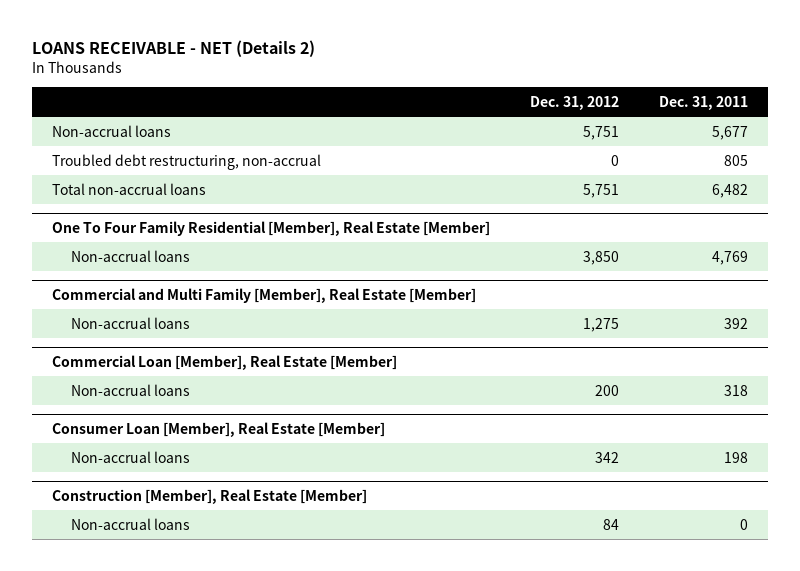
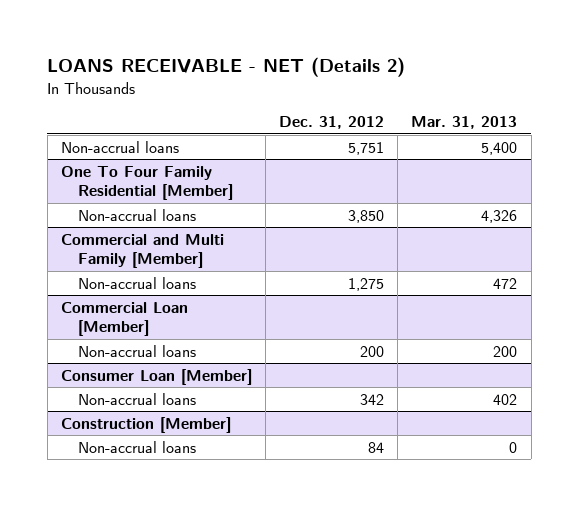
- | Dec. 31, 2012 | Dec. 31, 2011
+ | Dec. 31, 2012 | Mar. 31, 2013
- Troubled debt restructuring, non-accrual | 0 | 805
- Total non-accrual loans | 5,751 | 6,482
- One To Four Family Residential [Member], Real Estate [Member]
+ One To Four Family Residential [Member]
- Commercial and Multi Family [Member], Real Estate [Member]
+ Commercial and Multi Family [Member]
- Commercial Loan [Member], Real Estate [Member]
+ Commercial Loan [Member]
- Consumer Loan [Member], Real Estate [Member]
+ Consumer Loan [Member]
- Construction [Member], Real Estate [Member]
+ Construction [Member]

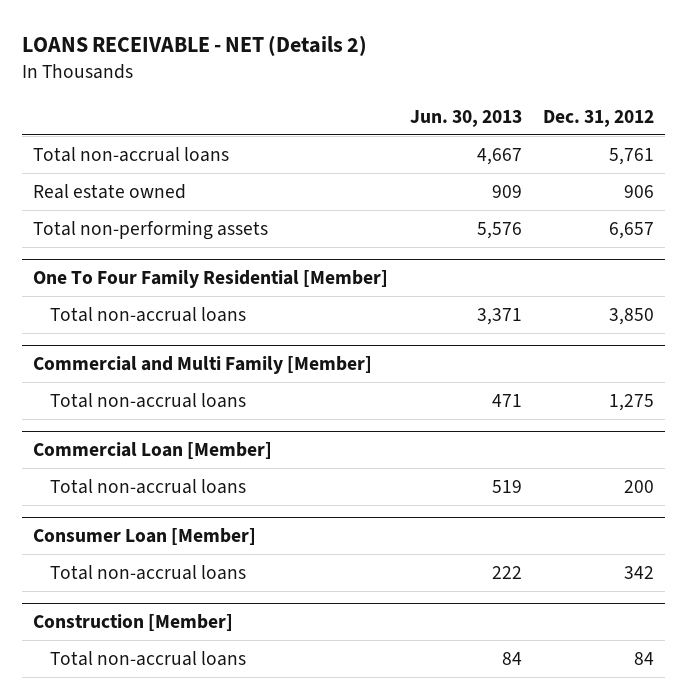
- | Dec. 31, 2012 | Mar. 31, 2013
+ | Jun. 30, 2013 | Dec. 31, 2012
- Non-accrual loans | 5,751 | 5,400
+ Total non-accrual loans | 4,667 | 5,761
+ Real estate owned | 909 | 906
+ Total non-performing assets | 5,576 | 6,657
@ One To Four Family Residential [Member]
- Non-accrual loans | 3,850 | 4,326
+ Total non-accrual loans | 3,371 | 3,850
@ Commercial and Multi Family [Member]
- Non-accrual loans | 1,275 | 472
+ Total non-accrual loans | 471 | 1,275
@ Commercial Loan [Member]
- Non-accrual loans | 200 | 200
+ Total non-accrual loans | 519 | 200
@ Consumer Loan [Member]
- Non-accrual loans | 342 | 402
+ Total non-accrual loans | 222 | 342
@ Construction [Member]
- Non-accrual loans | 84 | 0
+ Total non-accrual loans | 84 | 84

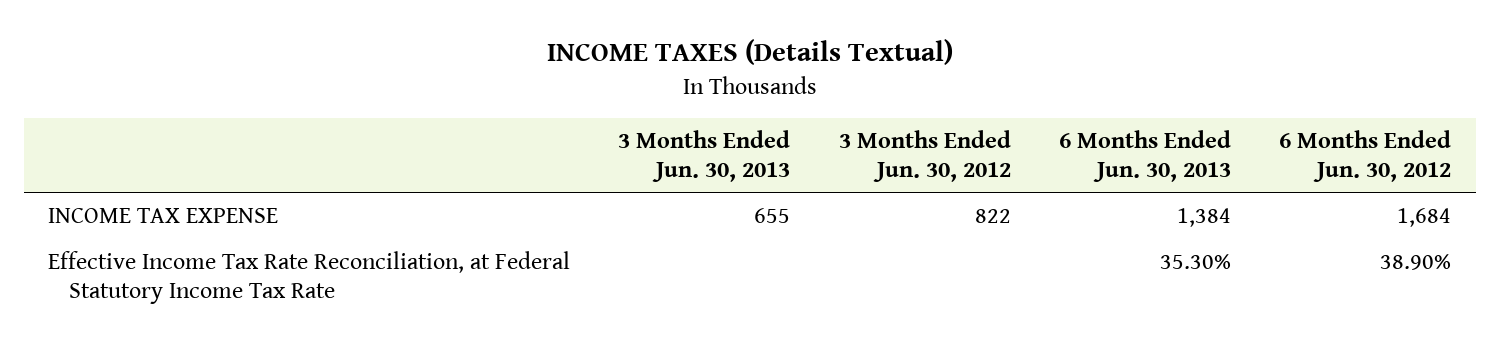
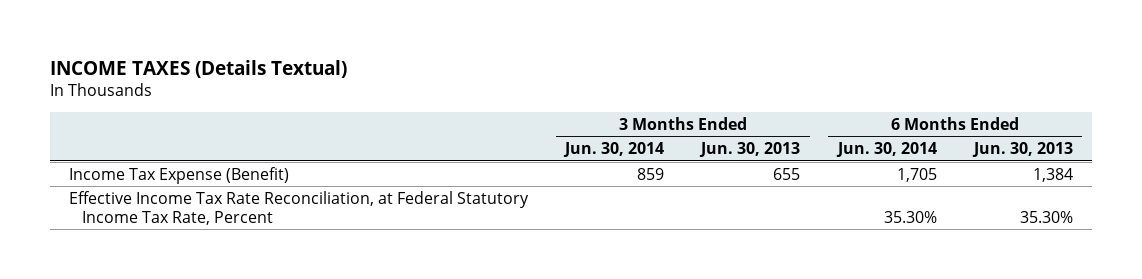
- | 3 Months Ended Jun. 30, 2013 | 3 Months Ended Jun. 30, 2012 | 6 Months Ended Jun. 30, 2013 | 6 Months Ended Jun. 30, 2012
+ | 3 Months Ended Jun. 30, 2014 | 3 Months Ended Jun. 30, 2013 | 6 Months Ended Jun. 30, 2014 | 6 Months Ended Jun. 30, 2013
- INCOME TAX EXPENSE | 655 | 822 | 1,384 | 1,684
- Effective Income Tax Rate Reconciliation, at Federal Statutory Income Tax Rate | | | 35.30% | 38.90%
+ Income Tax Expense (Benefit) | 859 | 655 | 1,705 | 1,384
+ Effective Income Tax Rate Reconciliation, at Federal Statutory Income Tax Rate, Percent | | | 35.30% | 35.30%

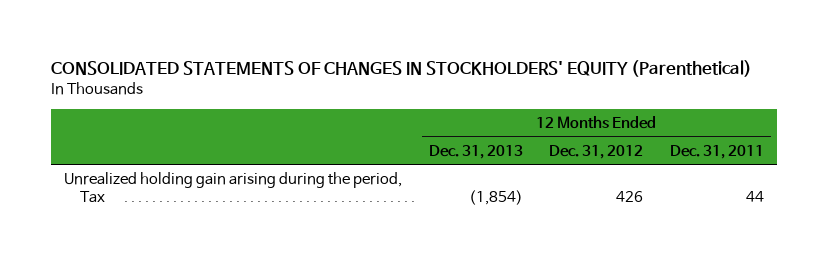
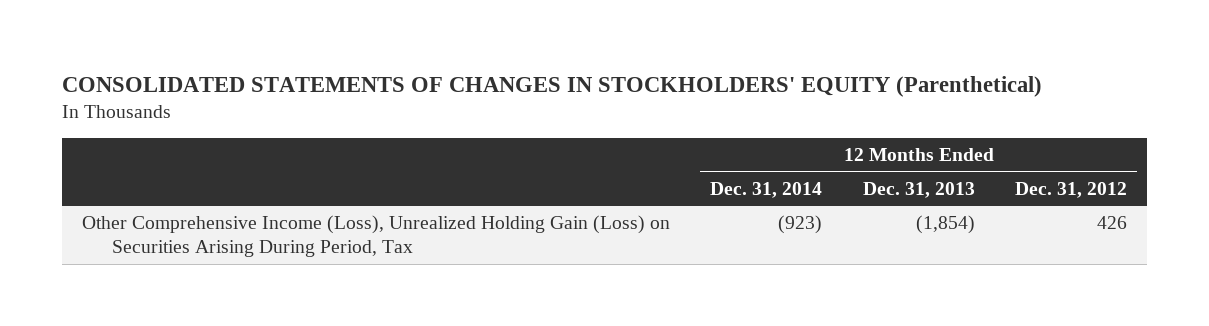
- | 12 Months Ended Dec. 31, 2013 | 12 Months Ended Dec. 31, 2012 | 12 Months Ended Dec. 31, 2011
+ | 12 Months Ended Dec. 31, 2014 | 12 Months Ended Dec. 31, 2013 | 12 Months Ended Dec. 31, 2012
- Unrealized holding gain arising during the period, Tax | (1,854) | 426 | 44
+ Other Comprehensive Income (Loss), Unrealized Holding Gain (Loss) on Securities Arising During Period, Tax | (923) | (1,854) | 426

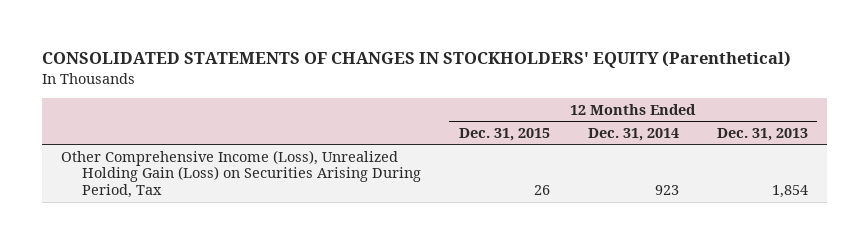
- | 12 Months Ended Dec. 31, 2014 | 12 Months Ended Dec. 31, 2013 | 12 Months Ended Dec. 31, 2012
+ | 12 Months Ended Dec. 31, 2015 | 12 Months Ended Dec. 31, 2014 | 12 Months Ended Dec. 31, 2013
- Other Comprehensive Income (Loss), Unrealized Holding Gain (Loss) on Securities Arising During Period, Tax | (923) | (1,854) | 426
+ Other Comprehensive Income (Loss), Unrealized Holding Gain (Loss) on Securities Arising During Period, Tax | 26 | 923 | 1,854

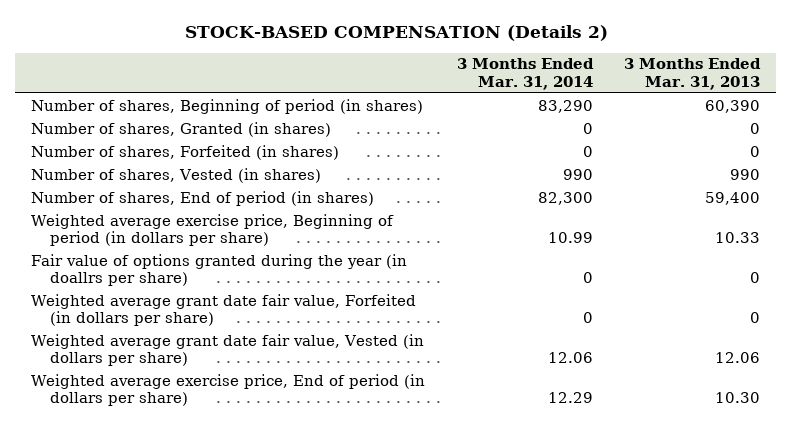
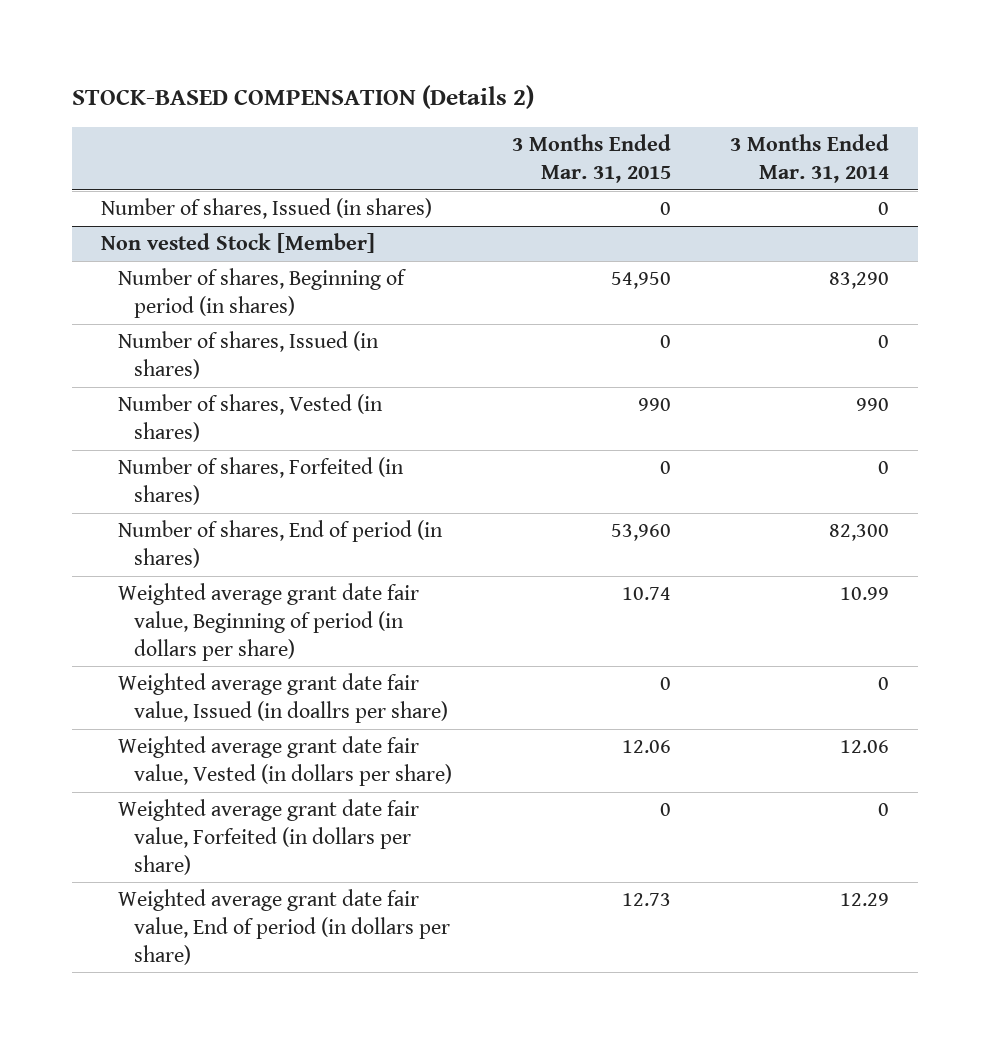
- | 3 Months Ended Mar. 31, 2014 | 3 Months Ended Mar. 31, 2013
+ | 3 Months Ended Mar. 31, 2015 | 3 Months Ended Mar. 31, 2014
+ Number of shares, Issued (in shares) | 0 | 0
+ Non vested Stock [Member]
- Number of shares, Granted (in shares) | 0 | 0
- Number of shares, Forfeited (in shares) | 0 | 0
+ Number of shares, Issued (in shares) | 0 | 0
+ Number of shares, Forfeited (in shares) | 0 | 0
- Weighted average exercise price, Beginning of period (in dollars per share) | 10.99 | 10.33
- Fair value of options granted during the year (in doallrs per share) | 0 | 0
- Weighted average grant date fair value, Forfeited (in dollars per share) | 0 | 0
+ Weighted average grant date fair value, Beginning of period (in dollars per share) | 10.74 | 10.99
+ Weighted average grant date fair value, Issued (in doallrs per share) | 0 | 0
- Weighted average exercise price, End of period (in dollars per share) | 12.29 | 10.30
+ Weighted average grant date fair value, Forfeited (in dollars per share) | 0 | 0
+ Weighted average grant date fair value, End of period (in dollars per share) | 12.73 | 12.29

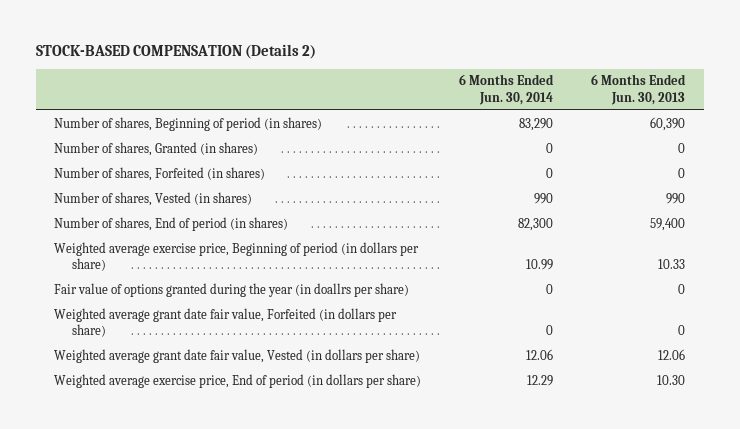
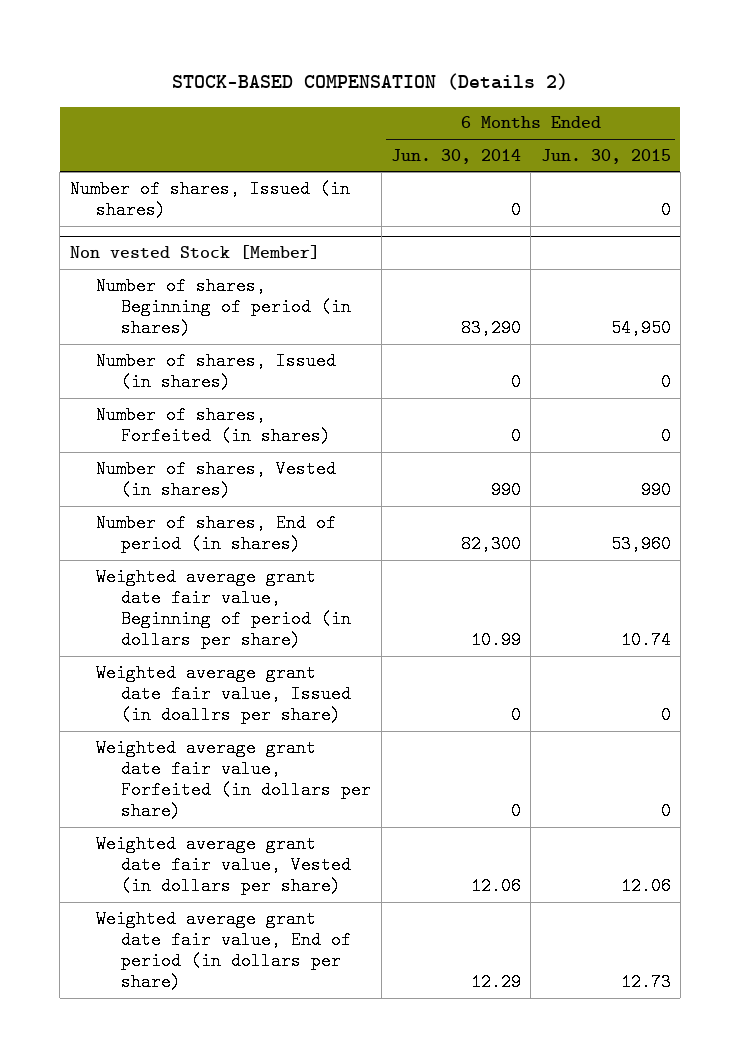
- | 6 Months Ended Jun. 30, 2014 | 6 Months Ended Jun. 30, 2013
+ | 6 Months Ended Jun. 30, 2014 | 6 Months Ended Jun. 30, 2015
+ Number of shares, Issued (in shares) | 0 | 0
+ Non vested Stock [Member]
- Number of shares, Granted (in shares) | 0 | 0
+ Number of shares, Issued (in shares) | 0 | 0
- Weighted average exercise price, Beginning of period (in dollars per share) | 10.99 | 10.33
- Fair value of options granted during the year (in doallrs per share) | 0 | 0
+ Weighted average grant date fair value, Beginning of period (in dollars per share) | 10.99 | 10.74
+ Weighted average grant date fair value, Issued (in doallrs per share) | 0 | 0
- Weighted average exercise price, End of period (in dollars per share) | 12.29 | 10.30
+ Weighted average grant date fair value, End of period (in dollars per share) | 12.29 | 12.73

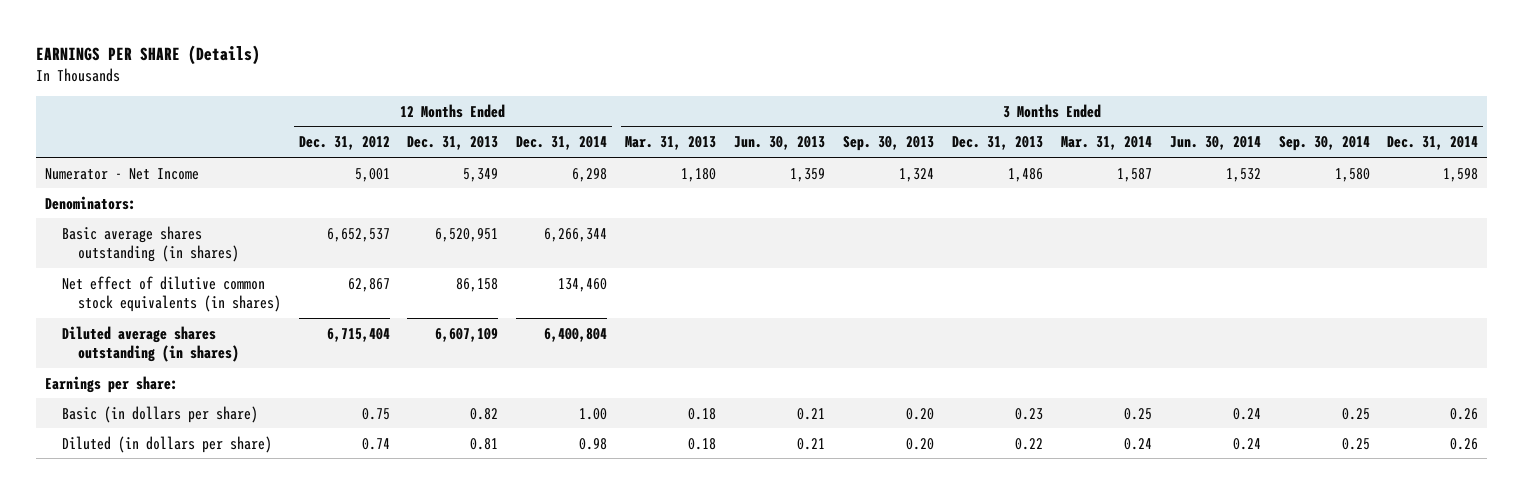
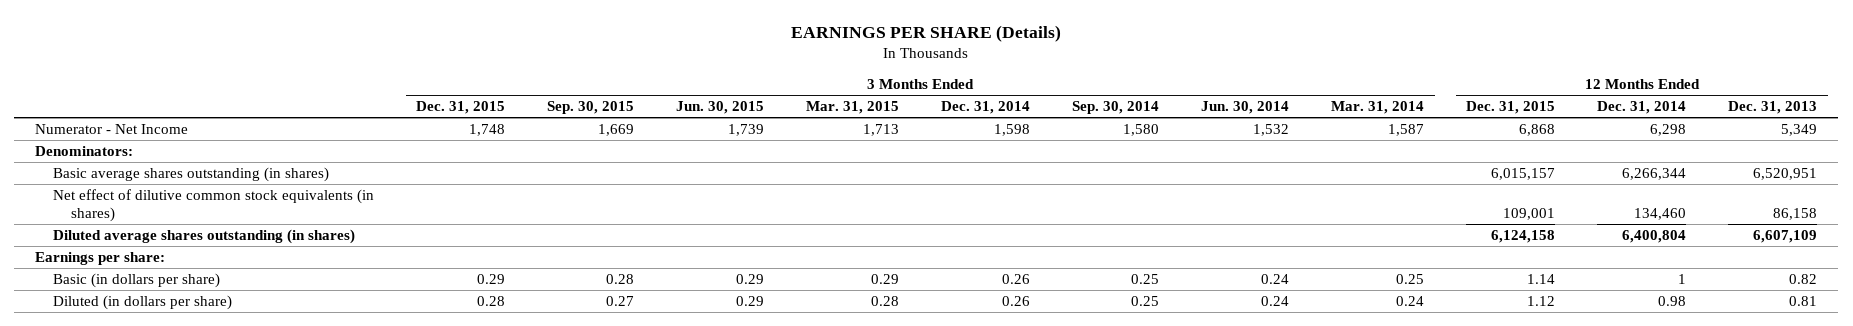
- | 12 Months Ended Dec. 31, 2012 | 12 Months Ended Dec. 31, 2013 | 12 Months Ended Dec. 31, 2014 | 3 Months Ended Mar. 31, 2013 | 3 Months Ended Jun. 30, 2013 | 3 Months Ended Sep. 30, 2013 | 3 Months Ended Dec. 31, 2013 | 3 Months Ended Mar. 31, 2014 | 3 Months Ended Jun. 30, 2014 | 3 Months Ended Sep. 30, 2014 | 3 Months Ended Dec. 31, 2014
+ | 3 Months Ended Dec. 31, 2015 | 3 Months Ended Sep. 30, 2015 | 3 Months Ended Jun. 30, 2015 | 3 Months Ended Mar. 31, 2015 | 3 Months Ended Dec. 31, 2014 | 3 Months Ended Sep. 30, 2014 | 3 Months Ended Jun. 30, 2014 | 3 Months Ended Mar. 31, 2014 | 12 Months Ended Dec. 31, 2015 | 12 Months Ended Dec. 31, 2014 | 12 Months Ended Dec. 31, 2013
- Basic (in dollars per share) | 0.75 | 0.82 | 1.00 | 0.18 | 0.21 | 0.20 | 0.23 | 0.25 | 0.24 | 0.25 | 0.26
+ Basic (in dollars per share) | 0.29 | 0.28 | 0.29 | 0.29 | 0.26 | 0.25 | 0.24 | 0.25 | 1.14 | 1 | 0.82

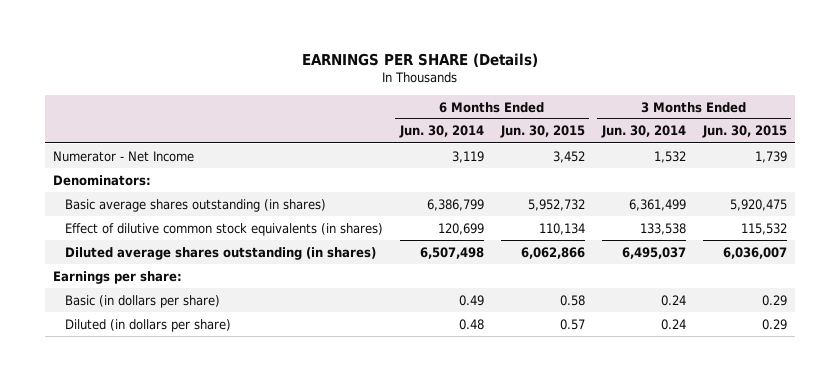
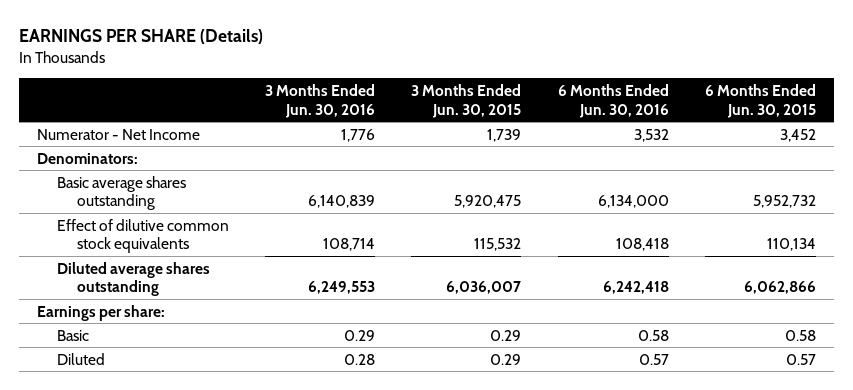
- | 6 Months Ended Jun. 30, 2014 | 6 Months Ended Jun. 30, 2015 | 3 Months Ended Jun. 30, 2014 | 3 Months Ended Jun. 30, 2015
+ | 3 Months Ended Jun. 30, 2016 | 3 Months Ended Jun. 30, 2015 | 6 Months Ended Jun. 30, 2016 | 6 Months Ended Jun. 30, 2015
- Basic average shares outstanding (in shares) | 6,386,799 | 5,952,732 | 6,361,499 | 5,920,475
- Effect of dilutive common stock equivalents (in shares) | 120,699 | 110,134 | 133,538 | 115,532
- Diluted average shares outstanding (in shares) | 6,507,498 | 6,062,866 | 6,495,037 | 6,036,007
+ Basic average shares outstanding | 6,140,839 | 5,920,475 | 6,134,000 | 5,952,732
+ Effect of dilutive common stock equivalents | 108,714 | 115,532 | 108,418 | 110,134
+ Diluted average shares outstanding | 6,249,553 | 6,036,007 | 6,242,418 | 6,062,866
- Basic (in dollars per share) | 0.49 | 0.58 | 0.24 | 0.29
- Diluted (in dollars per share) | 0.48 | 0.57 | 0.24 | 0.29
+ Basic | 0.29 | 0.29 | 0.58 | 0.58
+ Diluted | 0.28 | 0.29 | 0.57 | 0.57

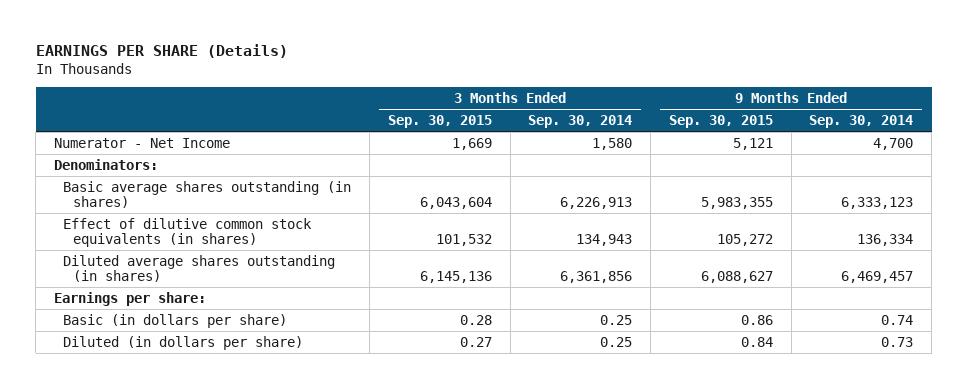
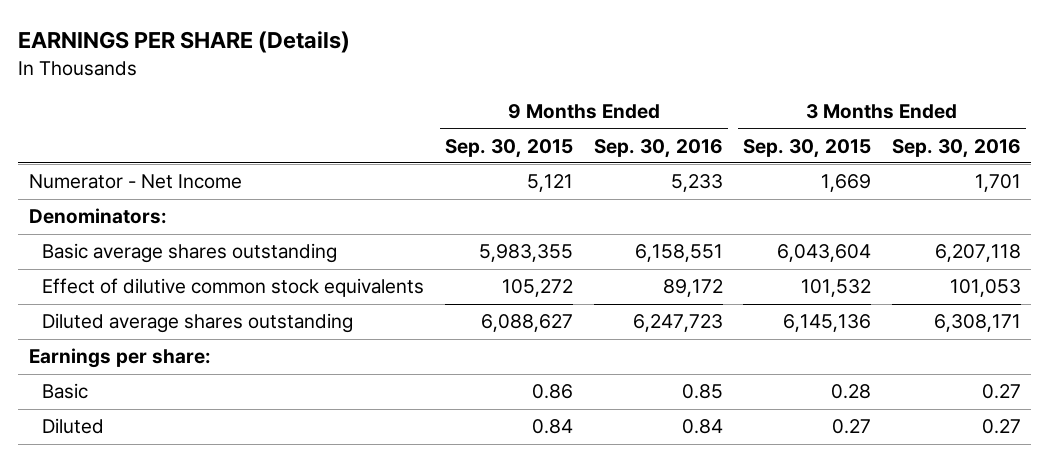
- | 3 Months Ended Sep. 30, 2015 | 3 Months Ended Sep. 30, 2014 | 9 Months Ended Sep. 30, 2015 | 9 Months Ended Sep. 30, 2014
+ | 9 Months Ended Sep. 30, 2015 | 9 Months Ended Sep. 30, 2016 | 3 Months Ended Sep. 30, 2015 | 3 Months Ended Sep. 30, 2016
- Basic average shares outstanding (in shares) | 6,043,604 | 6,226,913 | 5,983,355 | 6,333,123
- Effect of dilutive common stock equivalents (in shares) | 101,532 | 134,943 | 105,272 | 136,334
- Diluted average shares outstanding (in shares) | 6,145,136 | 6,361,856 | 6,088,627 | 6,469,457
+ Basic average shares outstanding | 5,983,355 | 6,158,551 | 6,043,604 | 6,207,118
+ Effect of dilutive common stock equivalents | 105,272 | 89,172 | 101,532 | 101,053
+ Diluted average shares outstanding | 6,088,627 | 6,247,723 | 6,145,136 | 6,308,171
- Basic (in dollars per share) | 0.28 | 0.25 | 0.86 | 0.74
- Diluted (in dollars per share) | 0.27 | 0.25 | 0.84 | 0.73
+ Basic | 0.86 | 0.85 | 0.28 | 0.27
+ Diluted | 0.84 | 0.84 | 0.27 | 0.27

